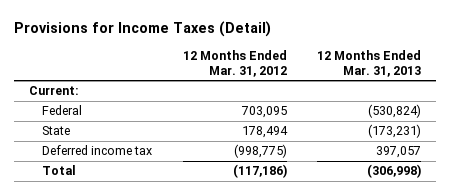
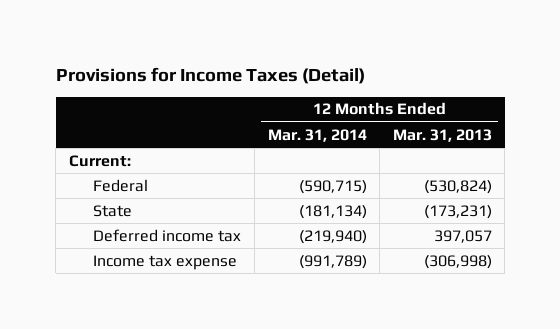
- | 12 Months Ended Mar. 31, 2012 | 12 Months Ended Mar. 31, 2013
+ | 12 Months Ended Mar. 31, 2014 | 12 Months Ended Mar. 31, 2013
- Total | (117,186) | (306,998)
+ Income tax expense | (991,789) | (306,998)

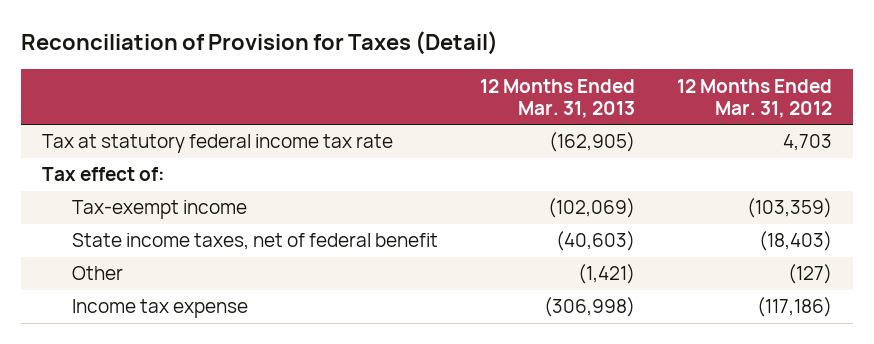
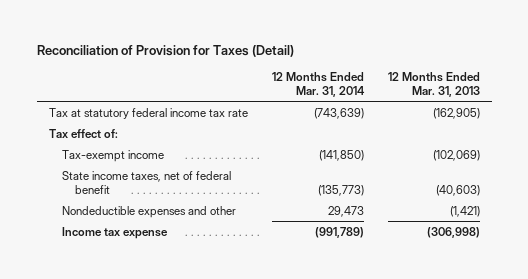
- | 12 Months Ended Mar. 31, 2013 | 12 Months Ended Mar. 31, 2012
+ | 12 Months Ended Mar. 31, 2014 | 12 Months Ended Mar. 31, 2013
- Other | (1,421) | (127)
+ Nondeductible expenses and other | 29,473 | (1,421)

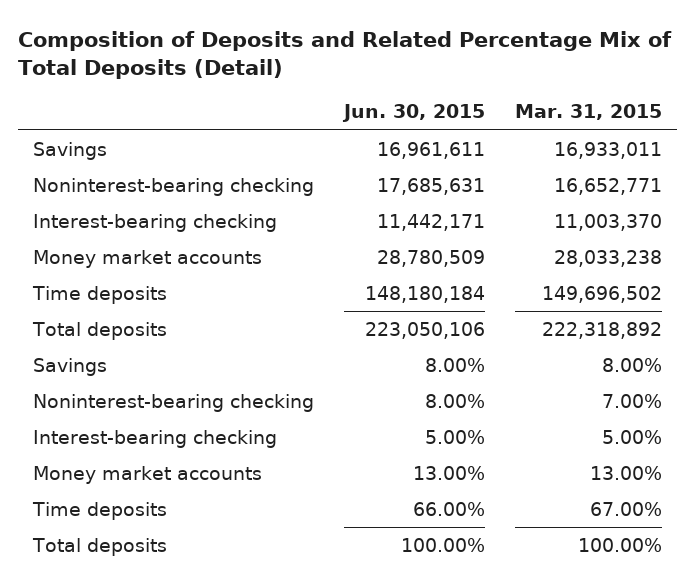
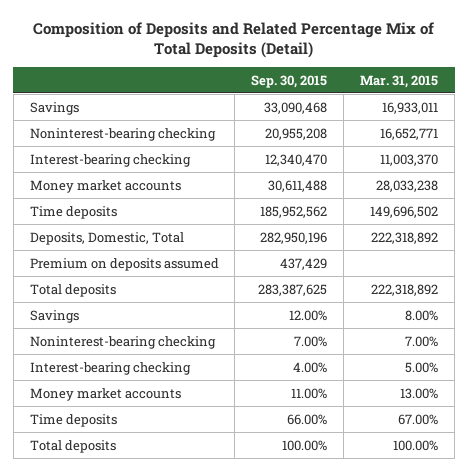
- | Jun. 30, 2015 | Mar. 31, 2015
+ | Sep. 30, 2015 | Mar. 31, 2015
+ Deposits, Domestic, Total | 282,950,196 | 222,318,892
+ Premium on deposits assumed | 437,429 |

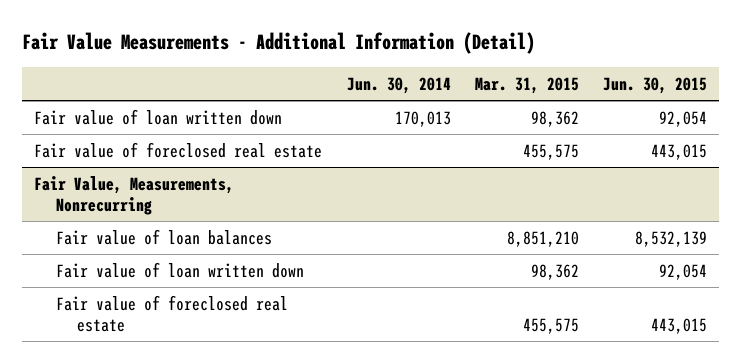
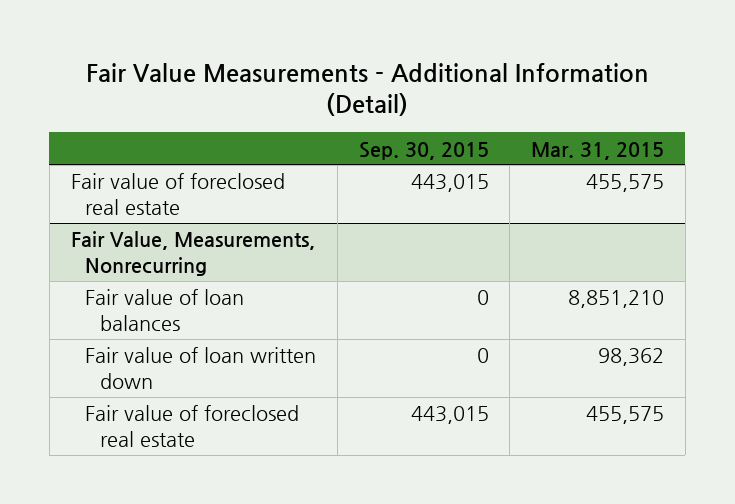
- | Jun. 30, 2014 | Mar. 31, 2015 | Jun. 30, 2015
+ | Sep. 30, 2015 | Mar. 31, 2015
- Fair value of loan written down | 170,013 | 98,362 | 92,054

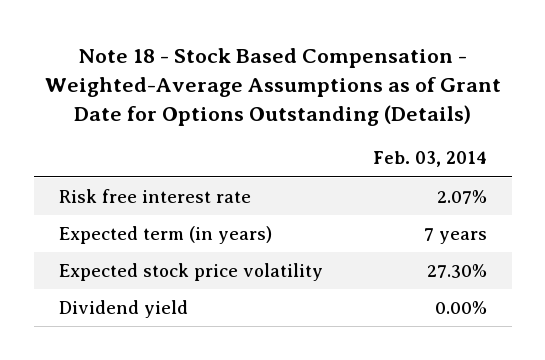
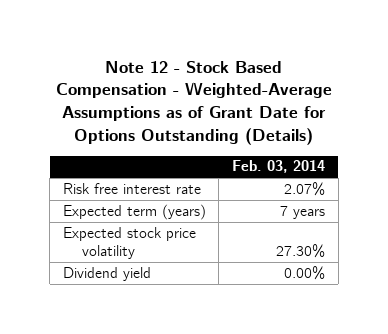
- Note 18 - Stock Based Compensation - Weighted-Average Assumptions as of Grant Date for Options Outstanding (Details)
+ Note 12 - Stock Based Compensation - Weighted-Average Assumptions as of Grant Date for Options Outstanding (Details)
- Expected term (in years) | 7 years
+ Expected term (years) | 7 years

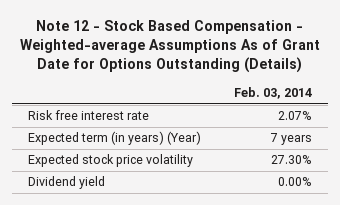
- Note 12 - Stock Based Compensation - Weighted-Average Assumptions as of Grant Date for Options Outstanding (Details)
+ Note 12 - Stock Based Compensation - Weighted-average Assumptions As of Grant Date for Options Outstanding (Details)
- Expected term (years) | 7 years
+ Expected term (in years) (Year) | 7 years

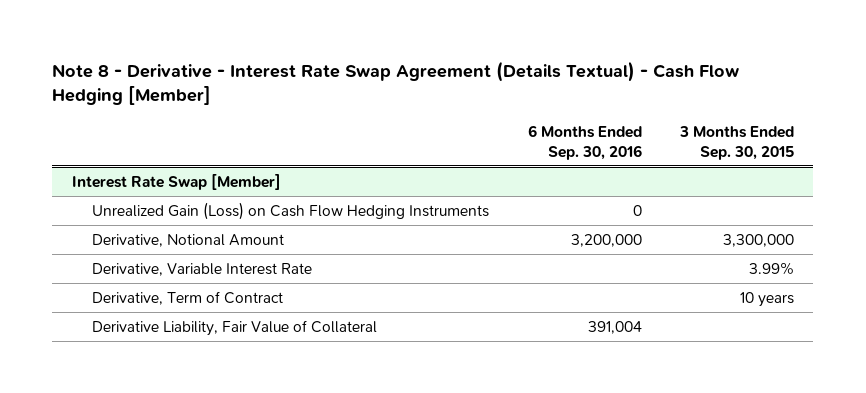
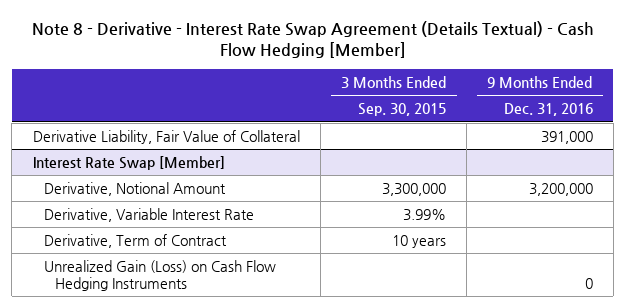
- | 6 Months Ended Sep. 30, 2016 | 3 Months Ended Sep. 30, 2015
+ | 3 Months Ended Sep. 30, 2015 | 9 Months Ended Dec. 31, 2016
+ Derivative Liability, Fair Value of Collateral | | 391,000
@ Interest Rate Swap [Member]
- Derivative Liability, Fair Value of Collateral | 391,004 |
moved down: Unrealized Gain (Loss) on Cash Flow Hedging Instruments | | 0

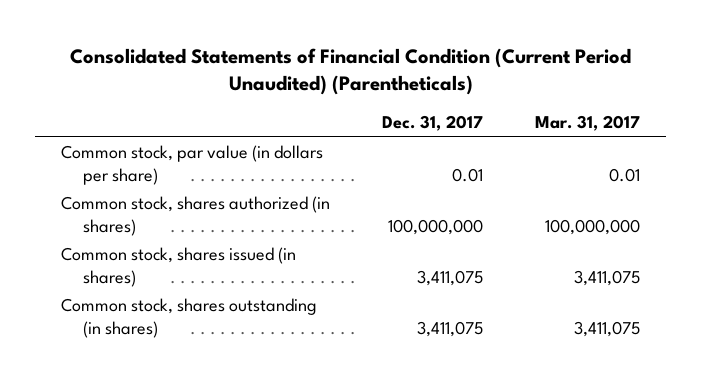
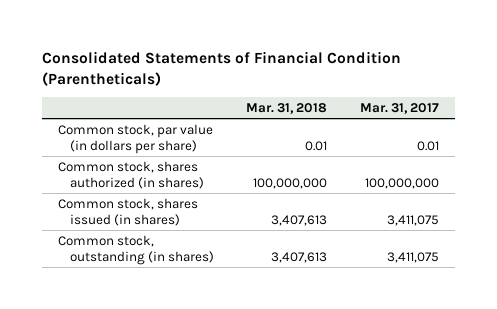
- Consolidated Statements of Financial Condition (Current Period Unaudited) (Parentheticals)
+ Consolidated Statements of Financial Condition (Parentheticals)
- | Dec. 31, 2017 | Mar. 31, 2017
+ | Mar. 31, 2018 | Mar. 31, 2017
- Common stock, shares outstanding (in shares) | 3,411,075 | 3,411,075
+ Common stock, outstanding (in shares) | 3,407,613 | 3,411,075

